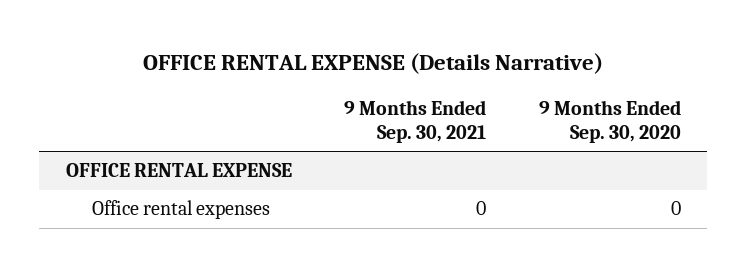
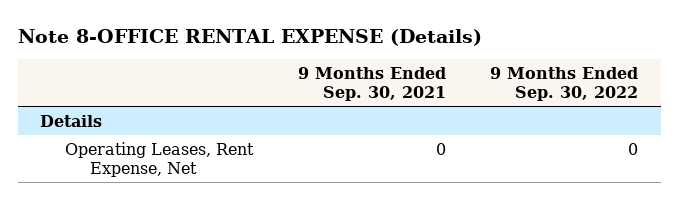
- OFFICE RENTAL EXPENSE (Details Narrative)
+ Note 8-OFFICE RENTAL EXPENSE (Details)
- | 9 Months Ended Sep. 30, 2021 | 9 Months Ended Sep. 30, 2020
+ | 9 Months Ended Sep. 30, 2021 | 9 Months Ended Sep. 30, 2022
- OFFICE RENTAL EXPENSE
- Office rental expenses | 0 | 0
+ Details
+ Operating Leases, Rent Expense, Net | 0 | 0

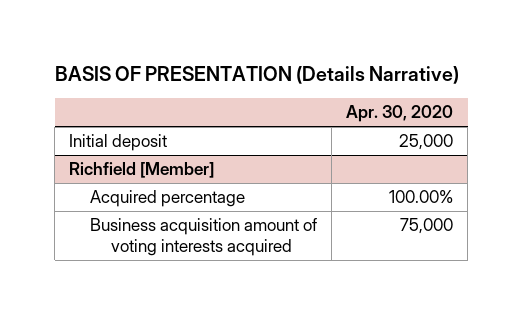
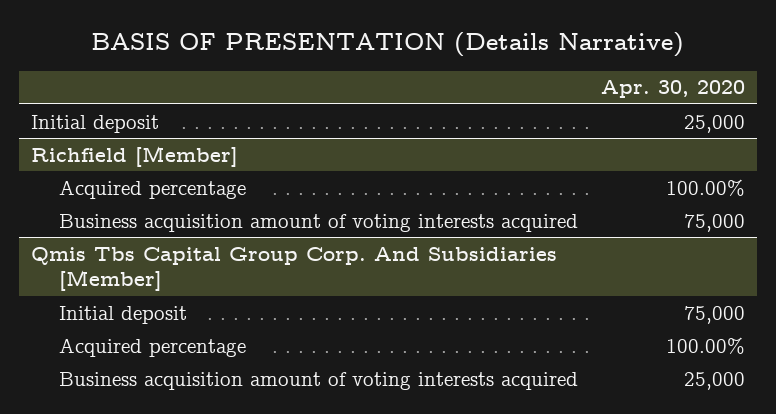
+ Qmis Tbs Capital Group Corp. And Subsidiaries [Member]
+ Initial deposit | 75,000
+ Acquired percentage | 100.00%
+ Business acquisition amount of voting interests acquired | 25,000

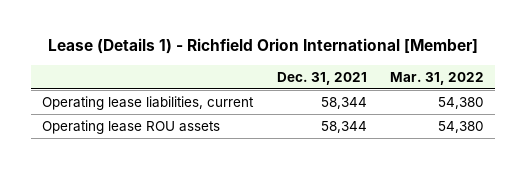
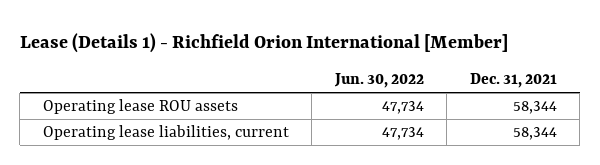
- | Dec. 31, 2021 | Mar. 31, 2022
+ | Jun. 30, 2022 | Dec. 31, 2021
moved down: Operating lease liabilities, current | 47,734 | 58,344

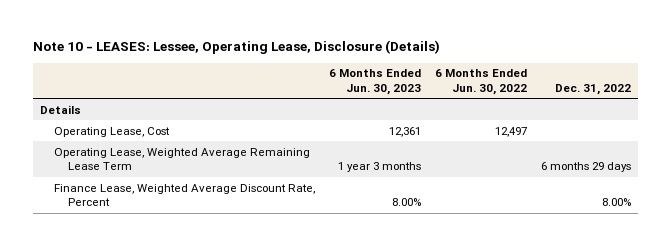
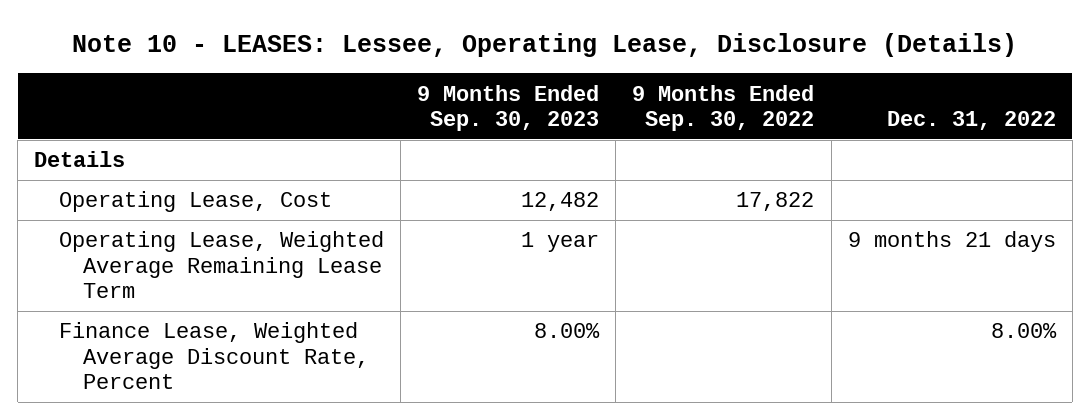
- | 6 Months Ended Jun. 30, 2023 | 6 Months Ended Jun. 30, 2022 | Dec. 31, 2022
+ | 9 Months Ended Sep. 30, 2023 | 9 Months Ended Sep. 30, 2022 | Dec. 31, 2022
- Operating Lease, Weighted Average Remaining Lease Term | 1 year 3 months | | 6 months 29 days
+ Operating Lease, Weighted Average Remaining Lease Term | 1 year | | 9 months 21 days

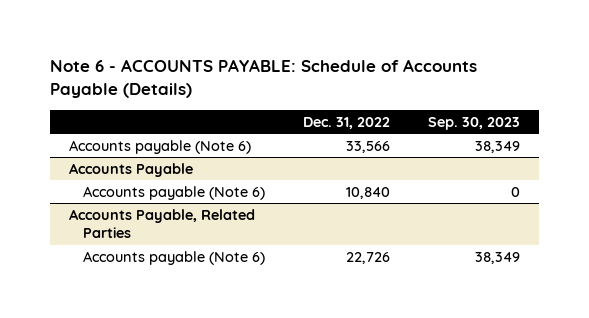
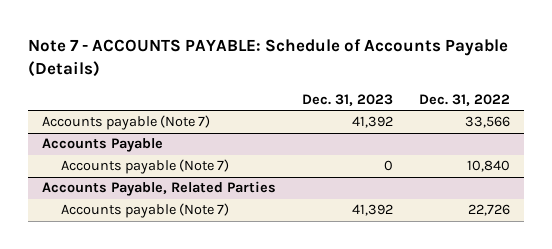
- Note 6 - ACCOUNTS PAYABLE: Schedule of Accounts Payable (Details)
+ Note 7 - ACCOUNTS PAYABLE: Schedule of Accounts Payable (Details)
- | Dec. 31, 2022 | Sep. 30, 2023
+ | Dec. 31, 2023 | Dec. 31, 2022
- Accounts payable (Note 6) | 33,566 | 38,349
+ Accounts payable (Note 7) | 41,392 | 33,566
@ Accounts Payable
- Accounts payable (Note 6) | 10,840 | 0
+ Accounts payable (Note 7) | 0 | 10,840
@ Accounts Payable, Related Parties
- Accounts payable (Note 6) | 22,726 | 38,349
+ Accounts payable (Note 7) | 41,392 | 22,726

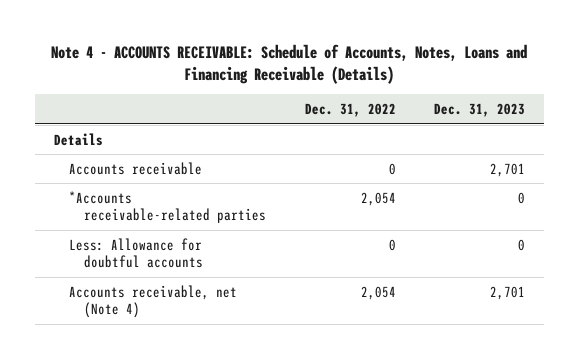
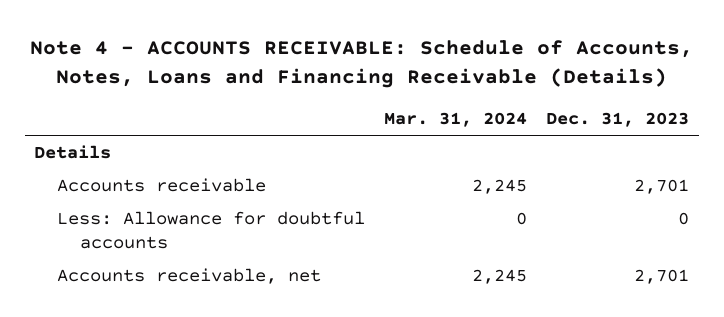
- | Dec. 31, 2022 | Dec. 31, 2023
+ | Mar. 31, 2024 | Dec. 31, 2023
- *Accounts receivable-related parties | 2,054 | 0
- Accounts receivable, net (Note 4) | 2,054 | 2,701
+ Accounts receivable, net | 2,245 | 2,701

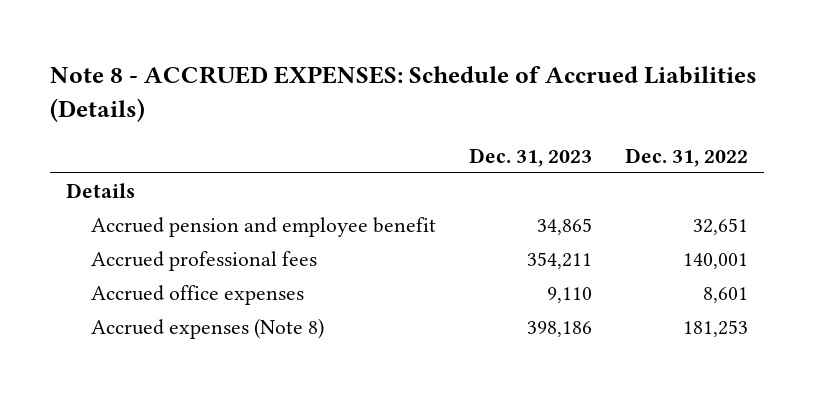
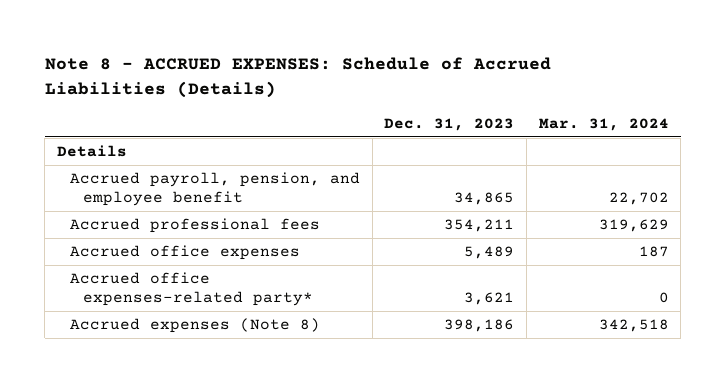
- | Dec. 31, 2023 | Dec. 31, 2022
+ | Dec. 31, 2023 | Mar. 31, 2024
- Accrued pension and employee benefit | 34,865 | 32,651
+ Accrued payroll, pension, and employee benefit | 34,865 | 22,702
- Accrued office expenses | 9,110 | 8,601
+ Accrued office expenses | 5,489 | 187
+ Accrued office expenses-related party* | 3,621 | 0

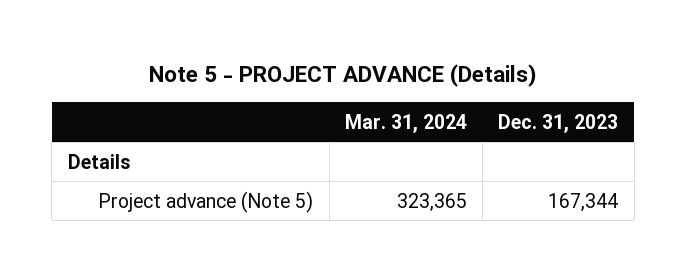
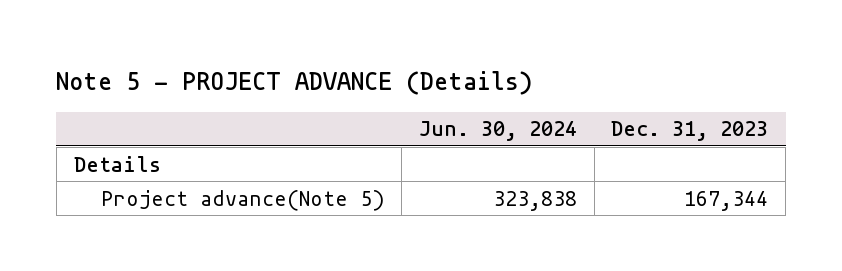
- | Mar. 31, 2024 | Dec. 31, 2023
+ | Jun. 30, 2024 | Dec. 31, 2023
- Project advance (Note 5) | 323,365 | 167,344
+ Project advance(Note 5) | 323,838 | 167,344

